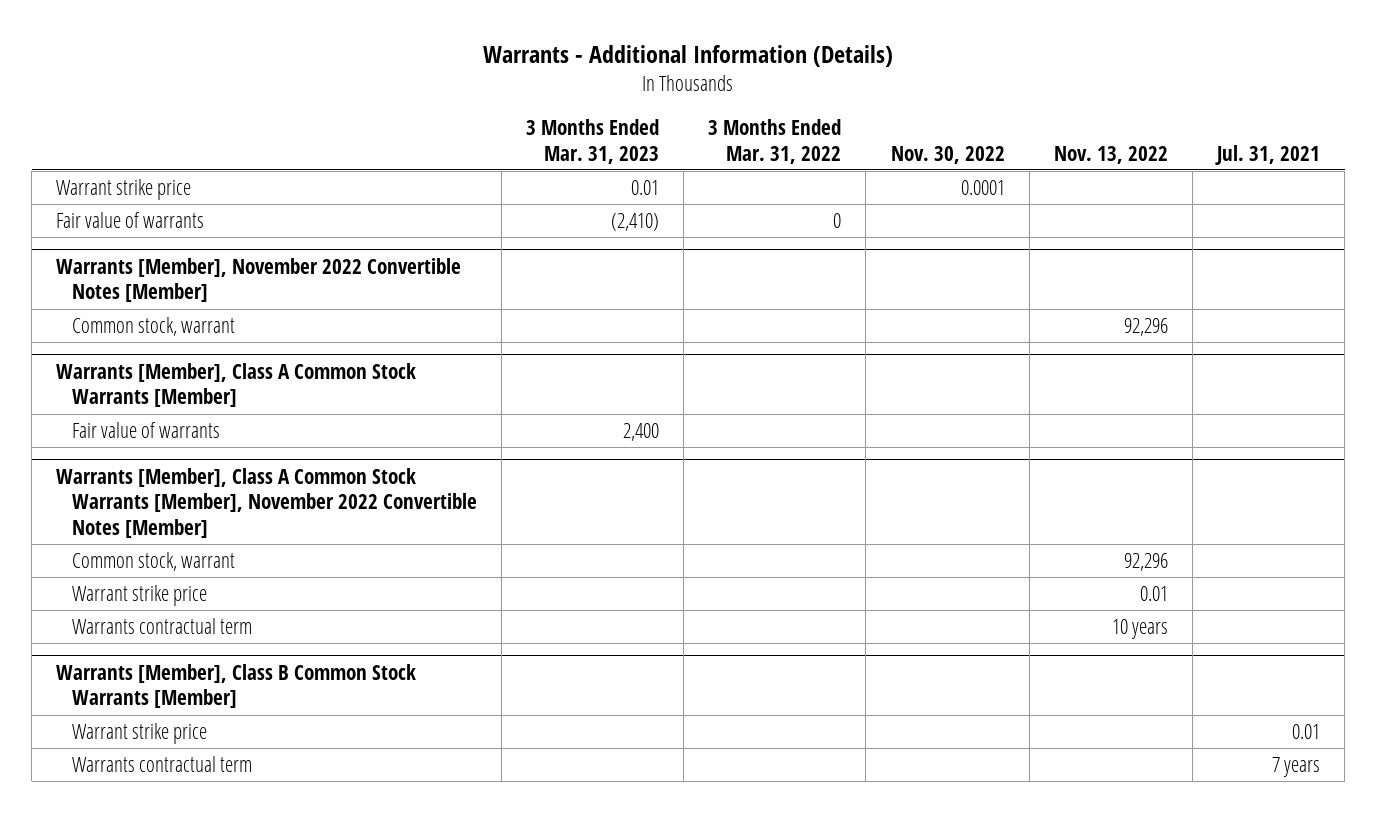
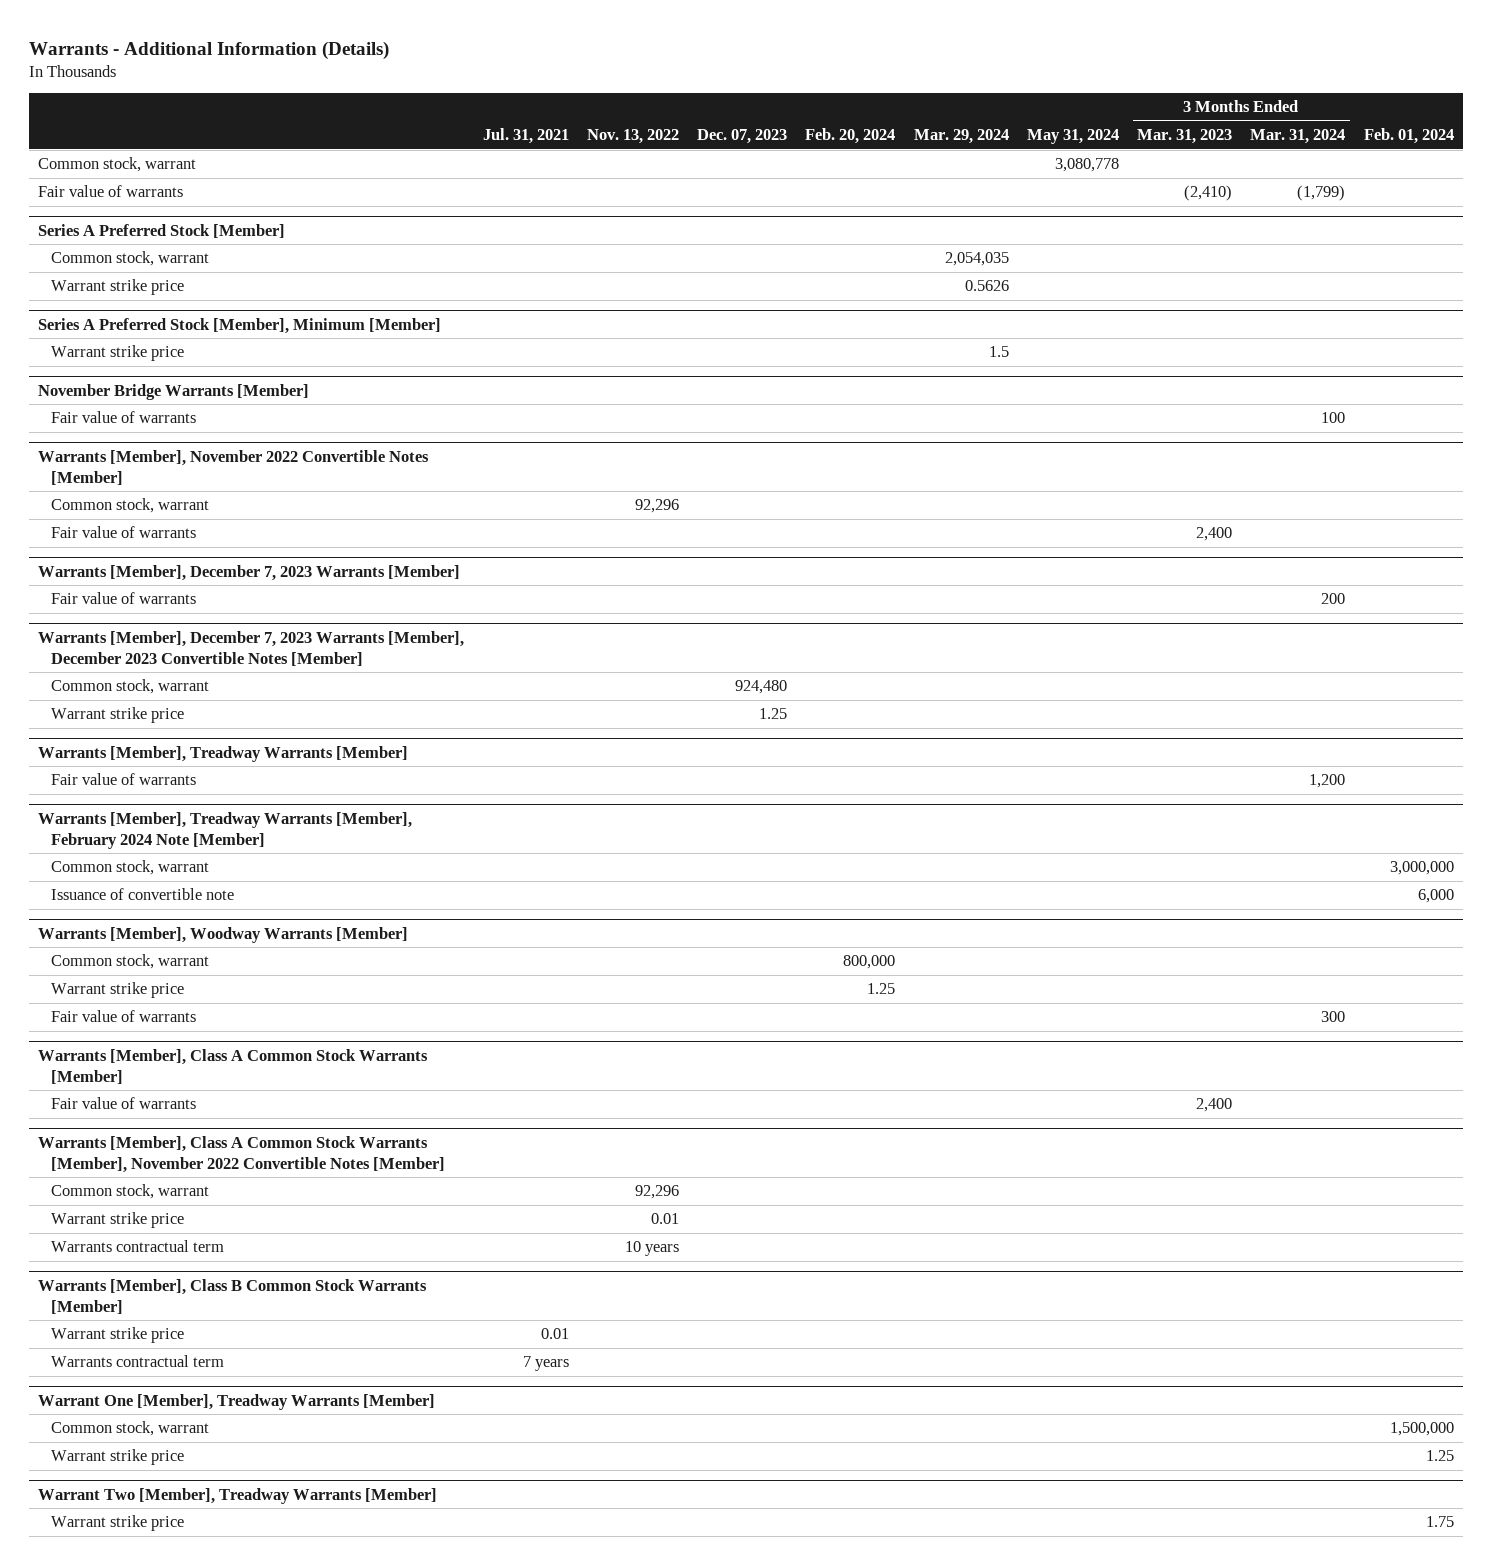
- | 3 Months Ended Mar. 31, 2023 | 3 Months Ended Mar. 31, 2022 | Nov. 30, 2022 | Nov. 13, 2022 | Jul. 31, 2021
+ | Jul. 31, 2021 | Nov. 13, 2022 | Dec. 07, 2023 | Feb. 20, 2024 | Mar. 29, 2024 | May 31, 2024 | 3 Months Ended Mar. 31, 2023 | 3 Months Ended Mar. 31, 2024 | Feb. 01, 2024
- Warrant strike price | 0.01 | | 0.0001 | |
+ Common stock, warrant | | | | | | 3,080,778 | | |
+ Series A Preferred Stock [Member]
+ Common stock, warrant | | | | | 2,054,035 | | | |
+ Warrant strike price | | | | | 0.5626 | | | |
+ Series A Preferred Stock [Member], Minimum [Member]
+ Warrant strike price | | | | | 1.5 | | | |
+ November Bridge Warrants [Member]
+ Fair value of warrants | | | | | | | | 100 |
@ Warrants [Member], November 2022 Convertible Notes [Member]
+ Fair value of warrants | | | | | | | 2,400 | |
+ Warrants [Member], December 7, 2023 Warrants [Member]
+ Fair value of warrants | | | | | | | | 200 |
+ Warrants [Member], December 7, 2023 Warrants [Member], December 2023 Convertible Notes [Member]
+ Common stock, warrant | | | 924,480 | | | | | |
+ Warrant strike price | | | 1.25 | | | | | |
+ Warrants [Member], Treadway Warrants [Member]
+ Fair value of warrants | | | | | | | | 1,200 |
+ Warrants [Member], Treadway Warrants [Member], February 2024 Note [Member]
+ Common stock, warrant | | | | | | | | | 3,000,000
+ Issuance of convertible note | | | | | | | | | 6,000
+ Warrants [Member], Woodway Warrants [Member]
+ Common stock, warrant | | | | 800,000 | | | | |
+ Warrant strike price | | | | 1.25 | | | | |
+ Fair value of warrants | | | | | | | | 300 |
+ Warrant One [Member], Treadway Warrants [Member]
+ Common stock, warrant | | | | | | | | | 1,500,000
+ Warrant strike price | | | | | | | | | 1.25
+ Warrant Two [Member], Treadway Warrants [Member]
+ Warrant strike price | | | | | | | | | 1.75

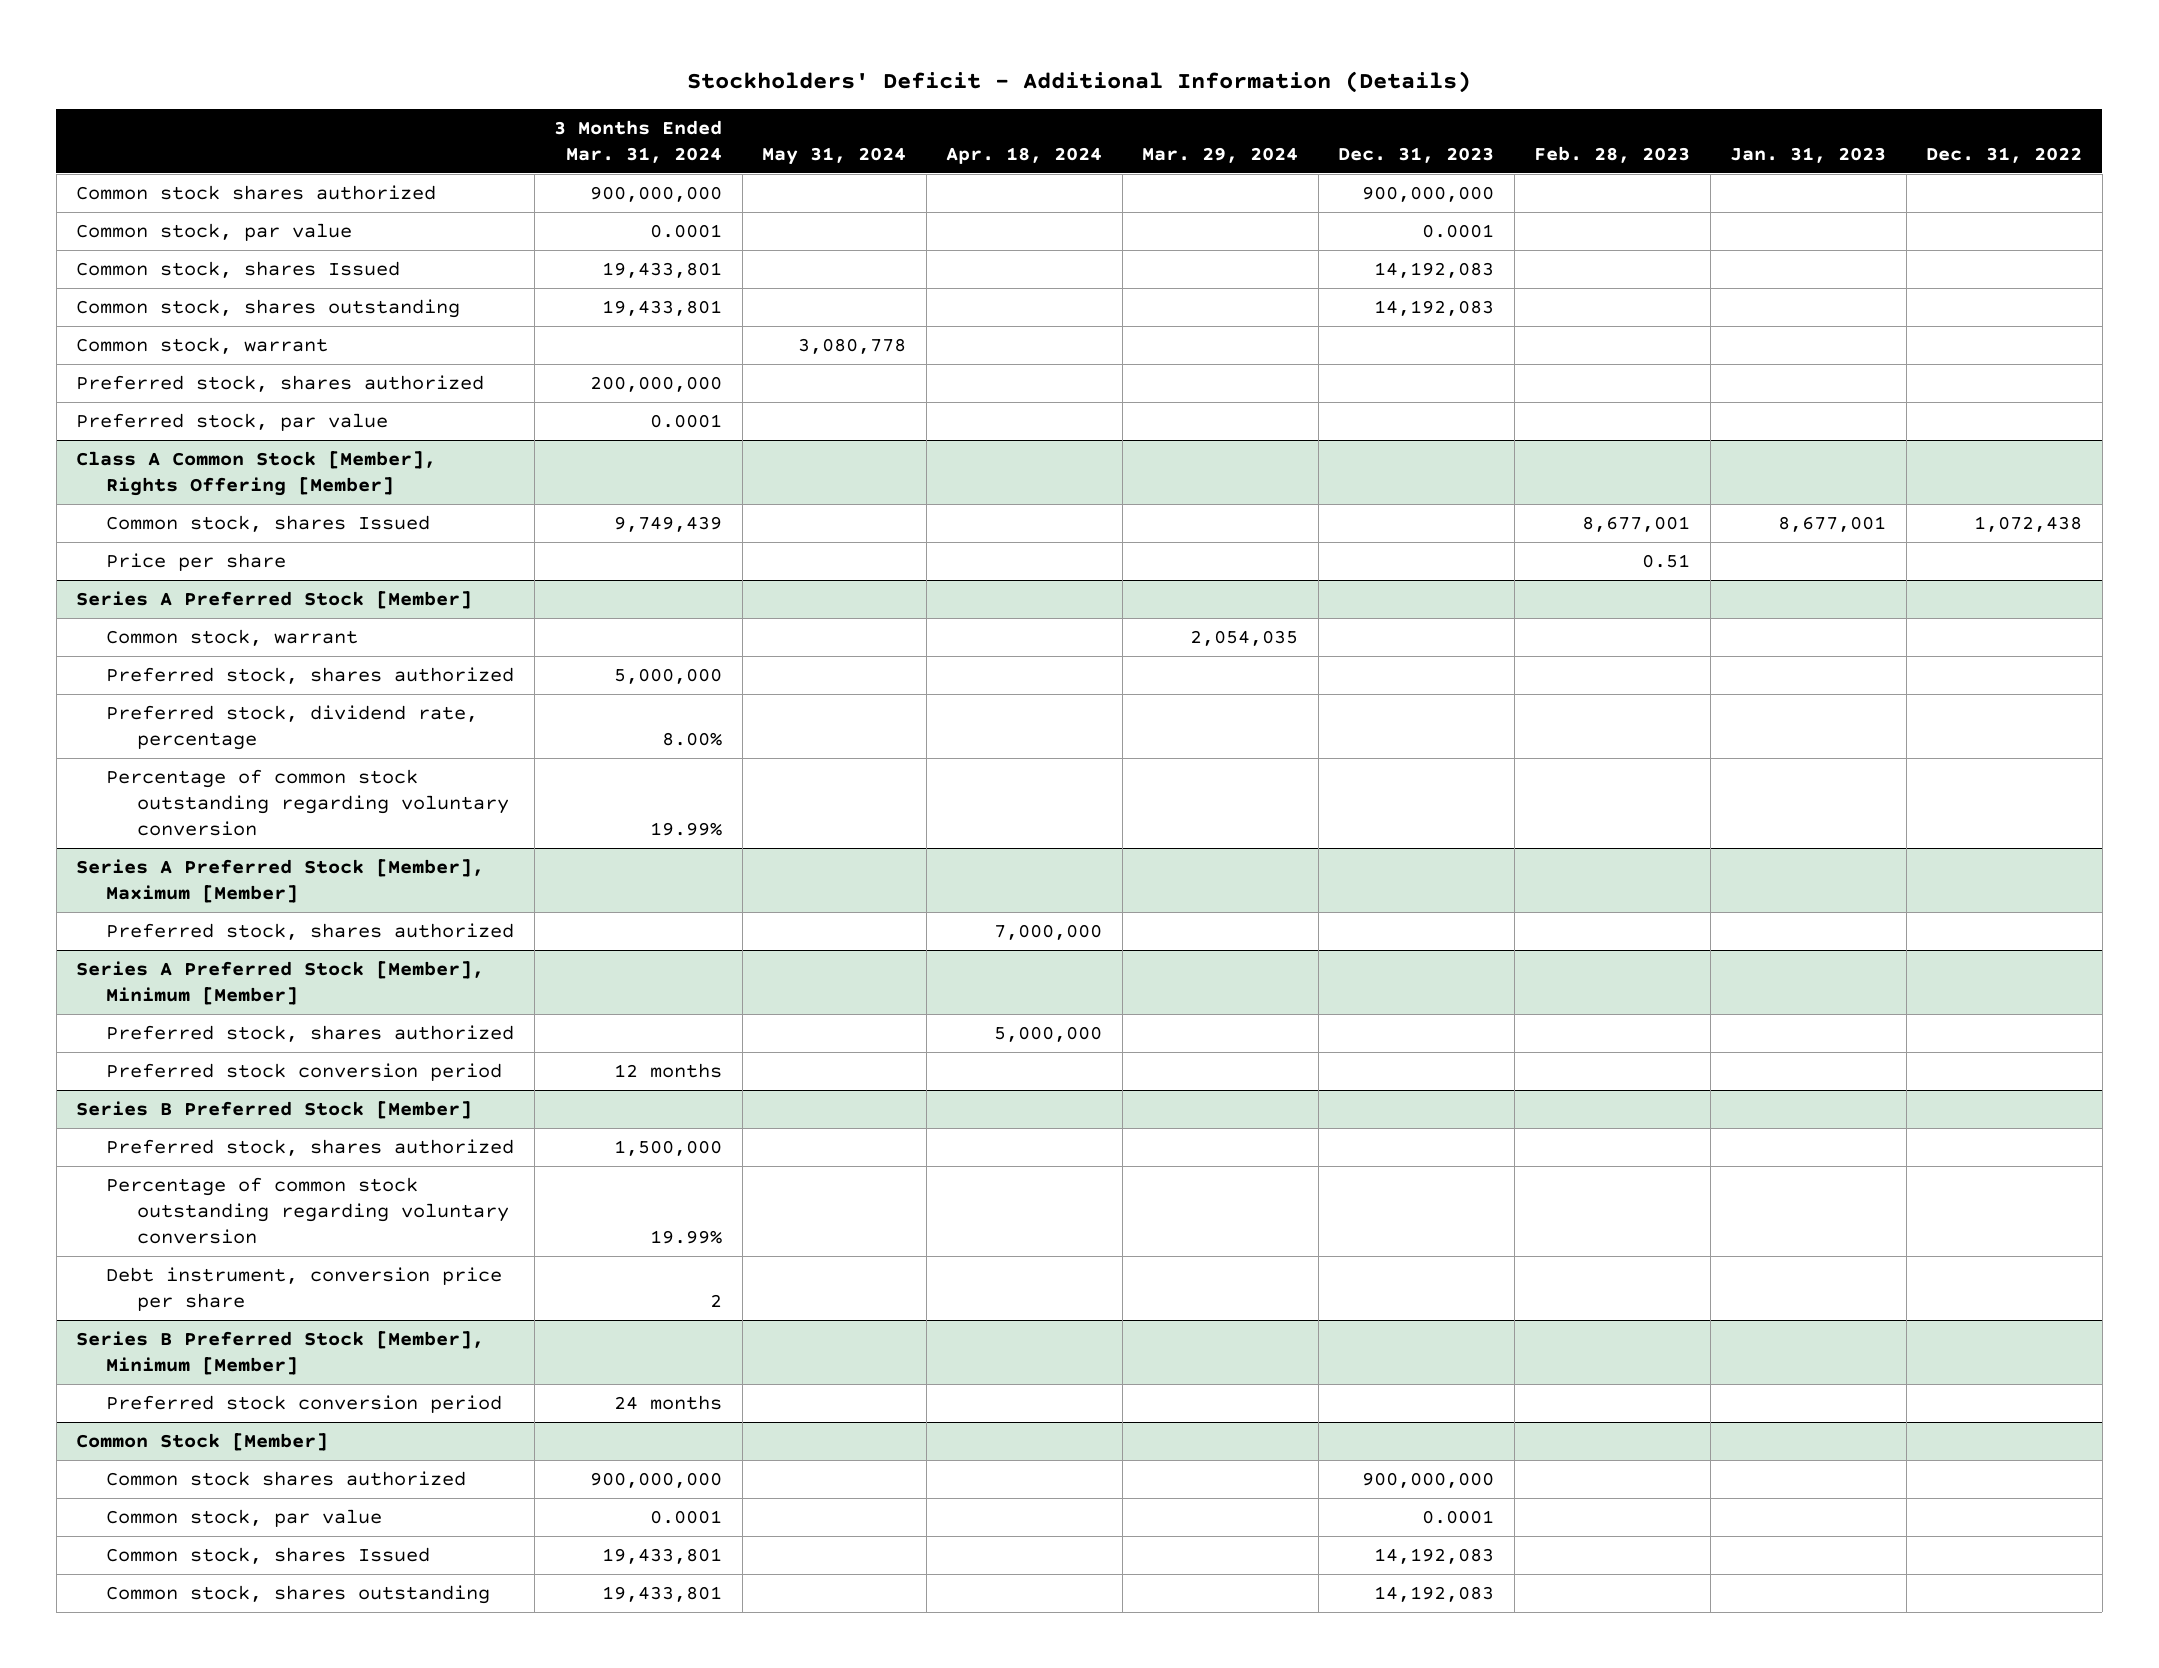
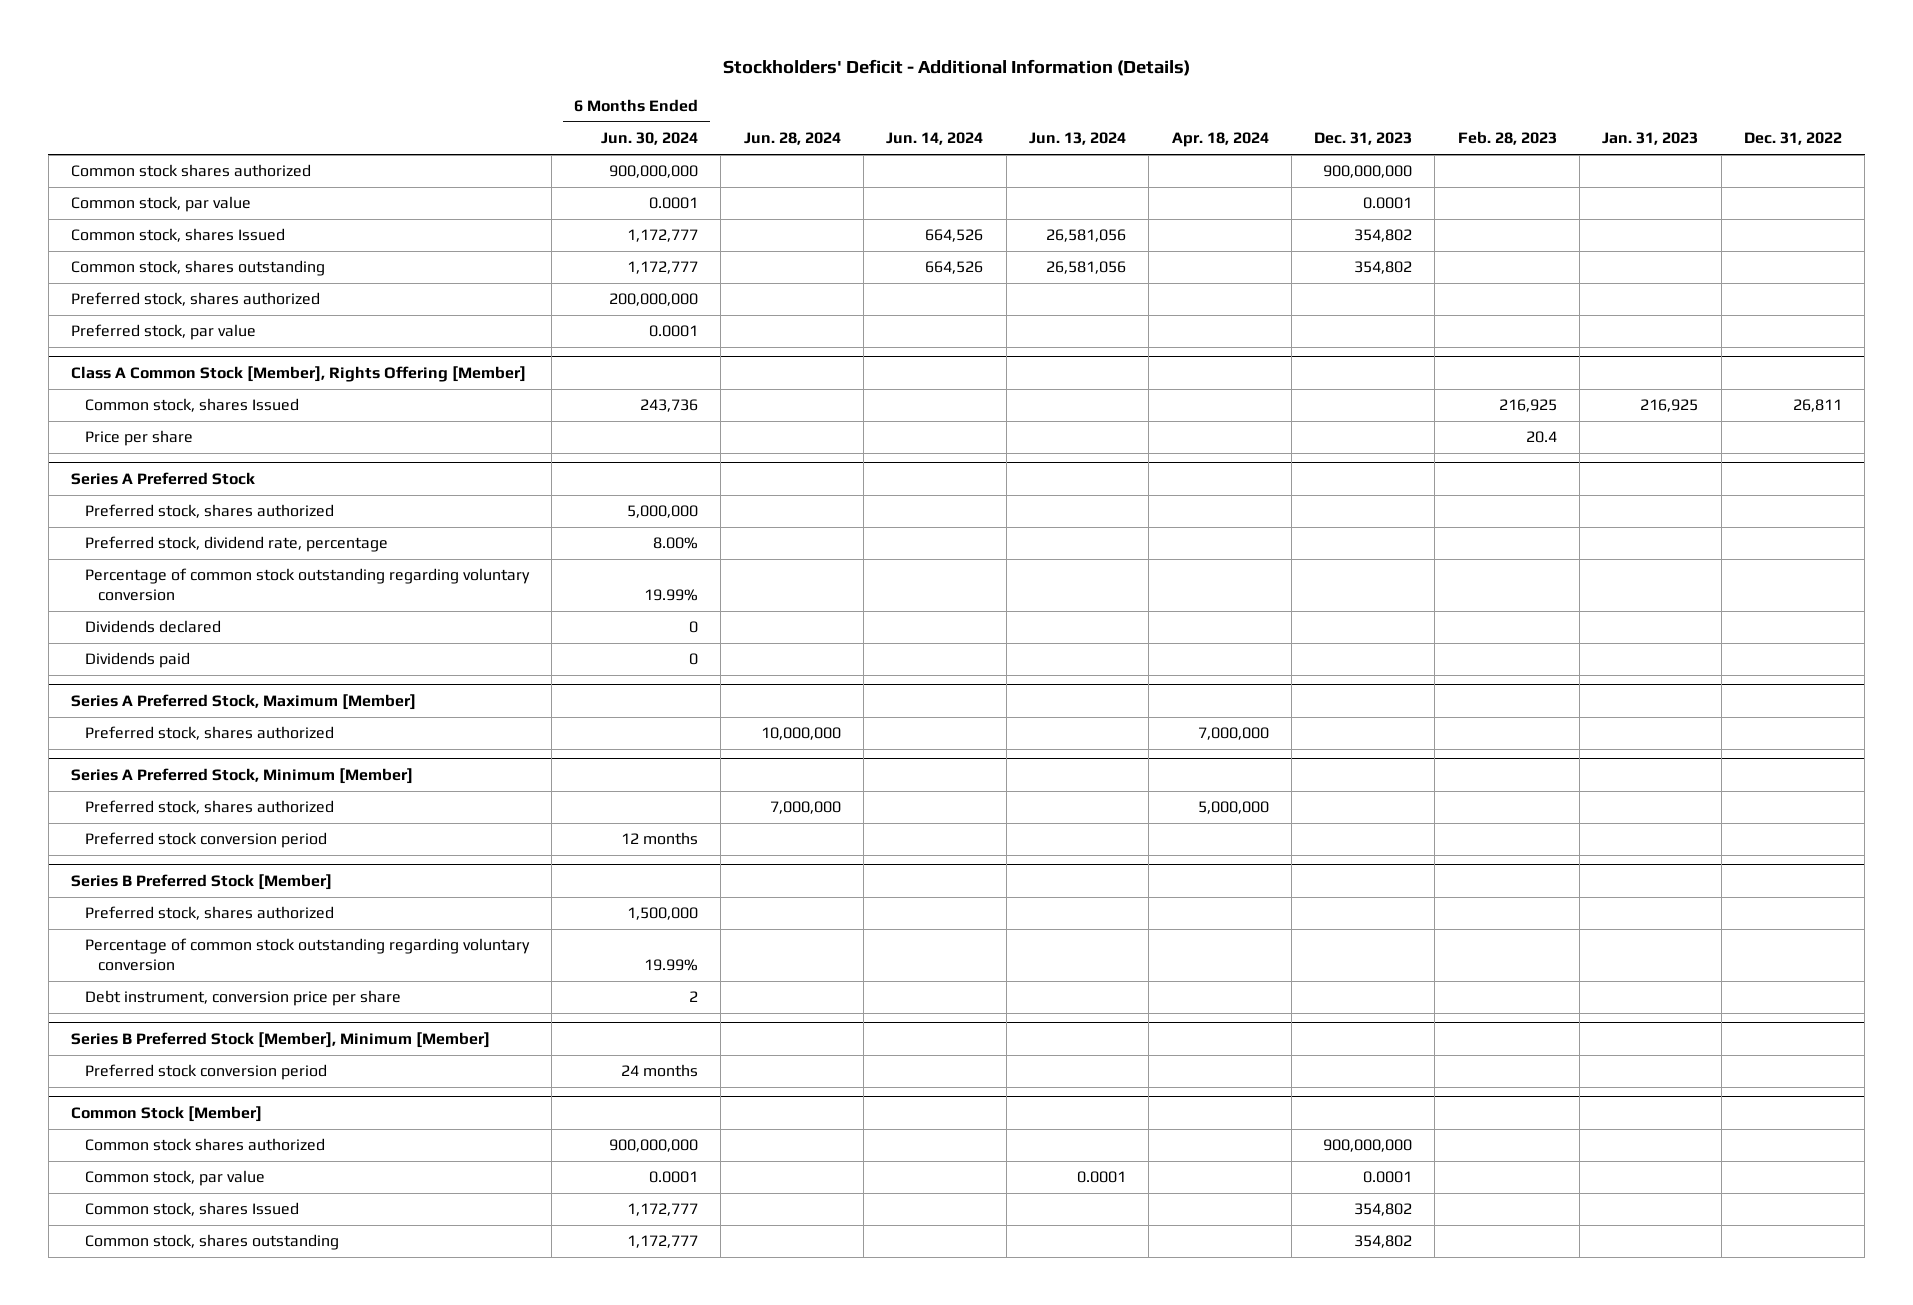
- | 3 Months Ended Mar. 31, 2024 | May 31, 2024 | Apr. 18, 2024 | Mar. 29, 2024 | Dec. 31, 2023 | Feb. 28, 2023 | Jan. 31, 2023 | Dec. 31, 2022
+ | 6 Months Ended Jun. 30, 2024 | Jun. 28, 2024 | Jun. 14, 2024 | Jun. 13, 2024 | Apr. 18, 2024 | Dec. 31, 2023 | Feb. 28, 2023 | Jan. 31, 2023 | Dec. 31, 2022
- Common stock, shares Issued | 19,433,801 | | | | 14,192,083 | | |
- Common stock, shares outstanding | 19,433,801 | | | | 14,192,083 | | |
- Common stock, warrant | | 3,080,778 | | | | | |
+ Common stock, shares Issued | 1,172,777 | | 664,526 | 26,581,056 | | 354,802 | | |
+ Common stock, shares outstanding | 1,172,777 | | 664,526 | 26,581,056 | | 354,802 | | |
@ Class A Common Stock [Member], Rights Offering [Member]
- Common stock, shares Issued | 9,749,439 | | | | | 8,677,001 | 8,677,001 | 1,072,438
- Price per share | | | | | | 0.51 | |
- Series A Preferred Stock [Member]
- Common stock, warrant | | | | 2,054,035 | | | |
@ Class A Common Stock [Member], Rights Offering [Member]
+ Common stock, shares Issued | 243,736 | | | | | | 216,925 | 216,925 | 26,811
+ Price per share | | | | | | | 20.4 | |
+ Series A Preferred Stock
- Series A Preferred Stock [Member], Maximum [Member]
+ Dividends declared | 0 | | | | | | | |
+ Dividends paid | 0 | | | | | | | |
+ Series A Preferred Stock, Maximum [Member]
- Series A Preferred Stock [Member], Minimum [Member]
+ Series A Preferred Stock, Minimum [Member]
@ Common Stock [Member]
- Common stock, shares Issued | 19,433,801 | | | | 14,192,083 | | |
- Common stock, shares outstanding | 19,433,801 | | | | 14,192,083 | | |
+ Common stock, shares Issued | 1,172,777 | | | | | 354,802 | | |
+ Common stock, shares outstanding | 1,172,777 | | | | | 354,802 | | |

